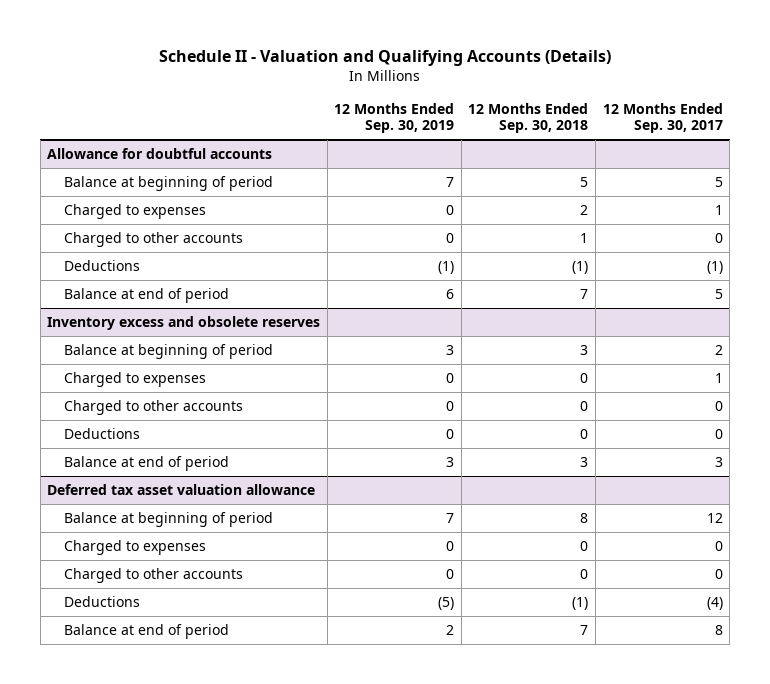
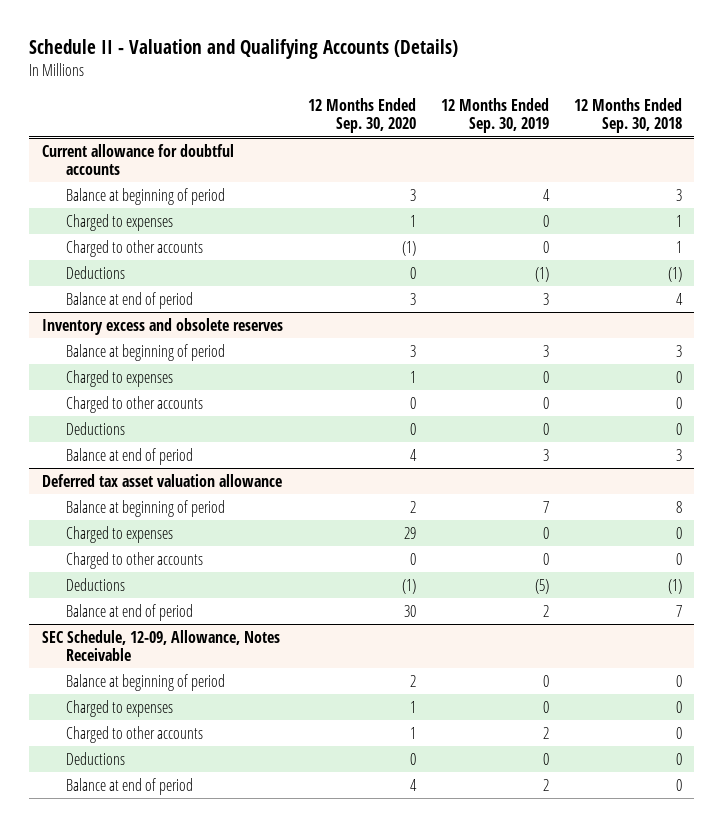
- | 12 Months Ended Sep. 30, 2019 | 12 Months Ended Sep. 30, 2018 | 12 Months Ended Sep. 30, 2017
+ | 12 Months Ended Sep. 30, 2020 | 12 Months Ended Sep. 30, 2019 | 12 Months Ended Sep. 30, 2018
- Allowance for doubtful accounts
- Balance at beginning of period | 7 | 5 | 5
- Charged to expenses | 0 | 2 | 1
+ Current allowance for doubtful accounts
+ Balance at beginning of period | 3 | 4 | 3
+ Charged to expenses | 1 | 0 | 1
- Balance at end of period | 6 | 7 | 5
+ Balance at end of period | 3 | 3 | 4
+ SEC Schedule, 12-09, Allowance, Notes Receivable
+ Balance at beginning of period | 2 | 0 | 0
+ Charged to expenses | 1 | 0 | 0
+ Charged to other accounts | 1 | 2 | 0
+ Deductions | 0 | 0 | 0
+ Balance at end of period | 4 | 2 | 0

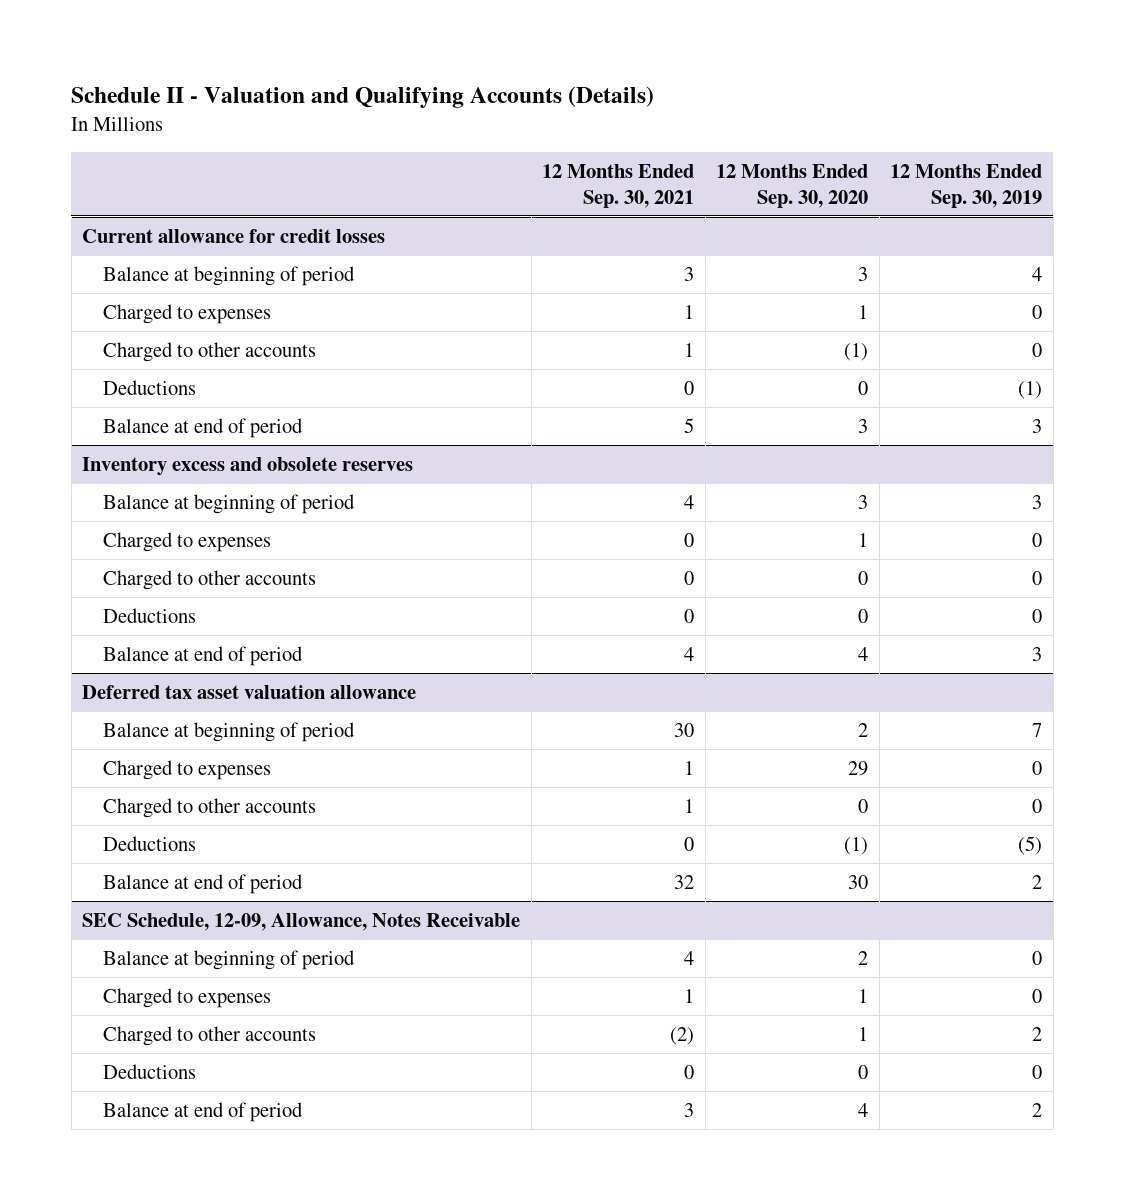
- | 12 Months Ended Sep. 30, 2020 | 12 Months Ended Sep. 30, 2019 | 12 Months Ended Sep. 30, 2018
+ | 12 Months Ended Sep. 30, 2021 | 12 Months Ended Sep. 30, 2020 | 12 Months Ended Sep. 30, 2019
- Current allowance for doubtful accounts
+ Current allowance for credit losses

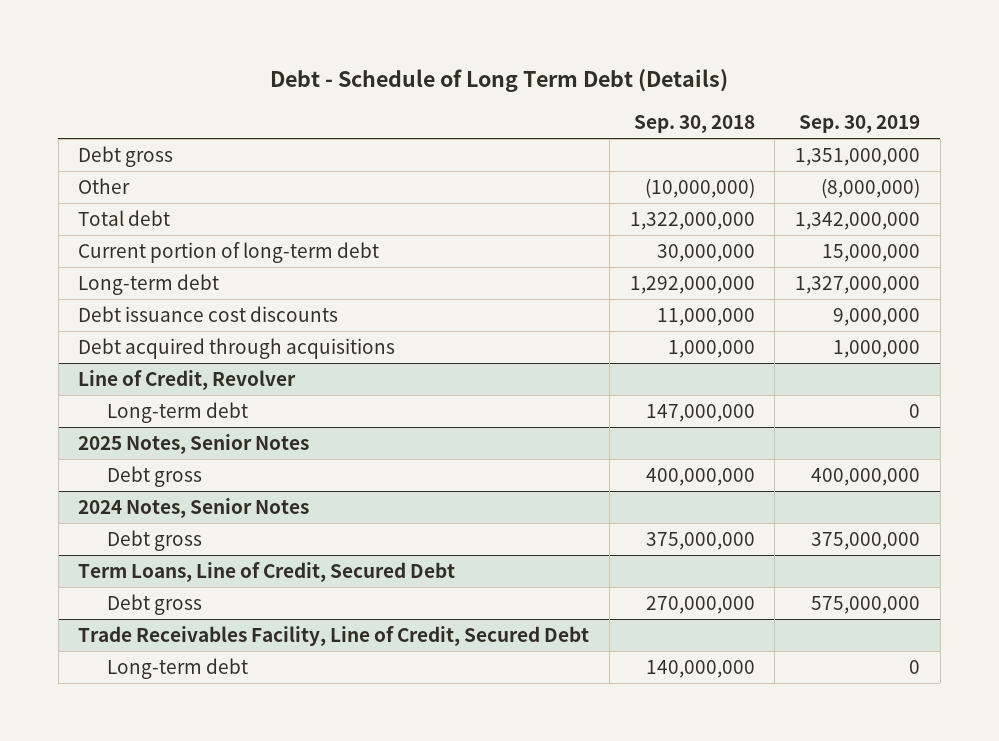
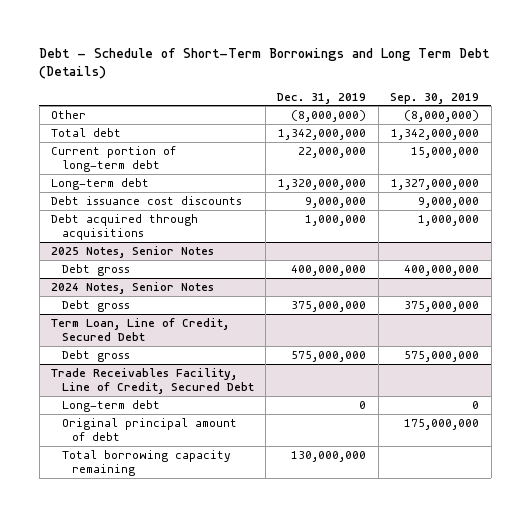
- Debt - Schedule of Long Term Debt (Details)
+ Debt - Schedule of Short-Term Borrowings and Long Term Debt (Details)
- | Sep. 30, 2018 | Sep. 30, 2019
+ | Dec. 31, 2019 | Sep. 30, 2019
- Debt gross | | 1,351,000,000
- Line of Credit, Revolver
- Long-term debt | 147,000,000 | 0
- Term Loans, Line of Credit, Secured Debt
+ Term Loan, Line of Credit, Secured Debt
@ Trade Receivables Facility, Line of Credit, Secured Debt
+ Original principal amount of debt | | 175,000,000
+ Total borrowing capacity remaining | 130,000,000 |

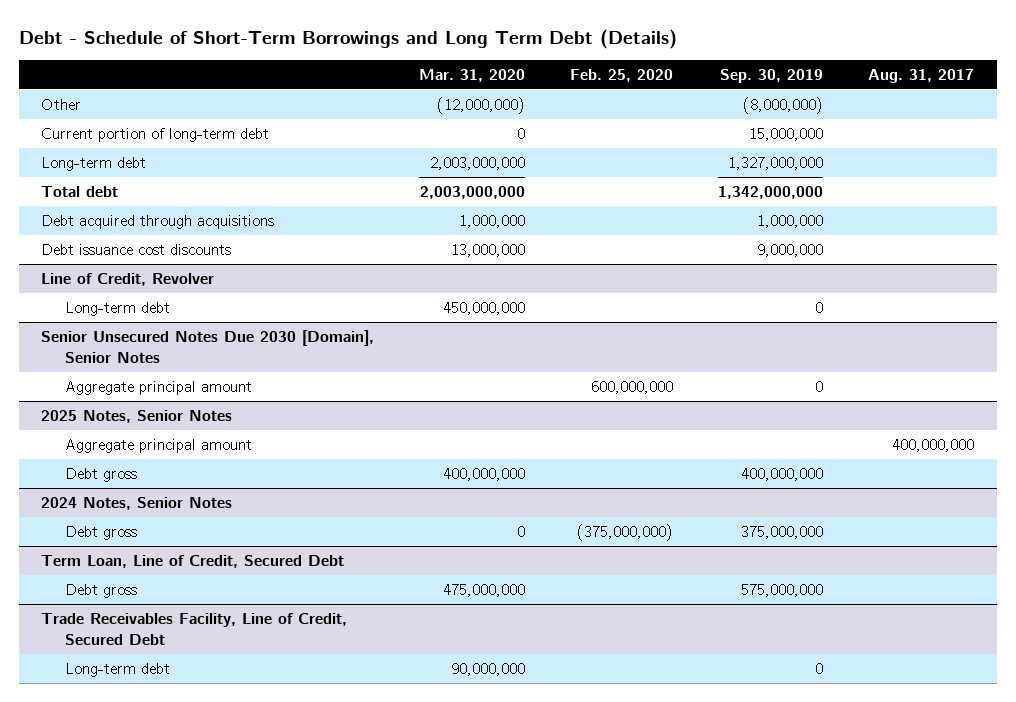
- | Dec. 31, 2019 | Sep. 30, 2019
+ | Mar. 31, 2020 | Feb. 25, 2020 | Sep. 30, 2019 | Aug. 31, 2017
moved down: Total debt | 2,003,000,000 | | 1,342,000,000 |
moved down: Debt issuance cost discounts | 13,000,000 | | 9,000,000 |
+ Line of Credit, Revolver
+ Long-term debt | 450,000,000 | | 0 |
+ Senior Unsecured Notes Due 2030 [Domain], Senior Notes
+ Aggregate principal amount | | 600,000,000 | 0 |
@ 2025 Notes, Senior Notes
+ Aggregate principal amount | | | | 400,000,000
@ Trade Receivables Facility, Line of Credit, Secured Debt
- Original principal amount of debt | | 175,000,000
- Total borrowing capacity remaining | 130,000,000 |

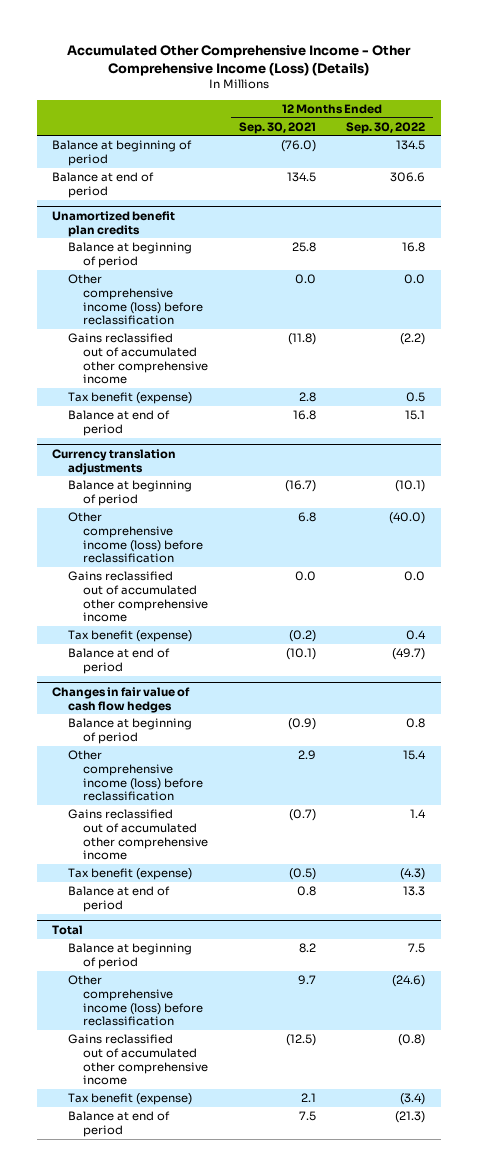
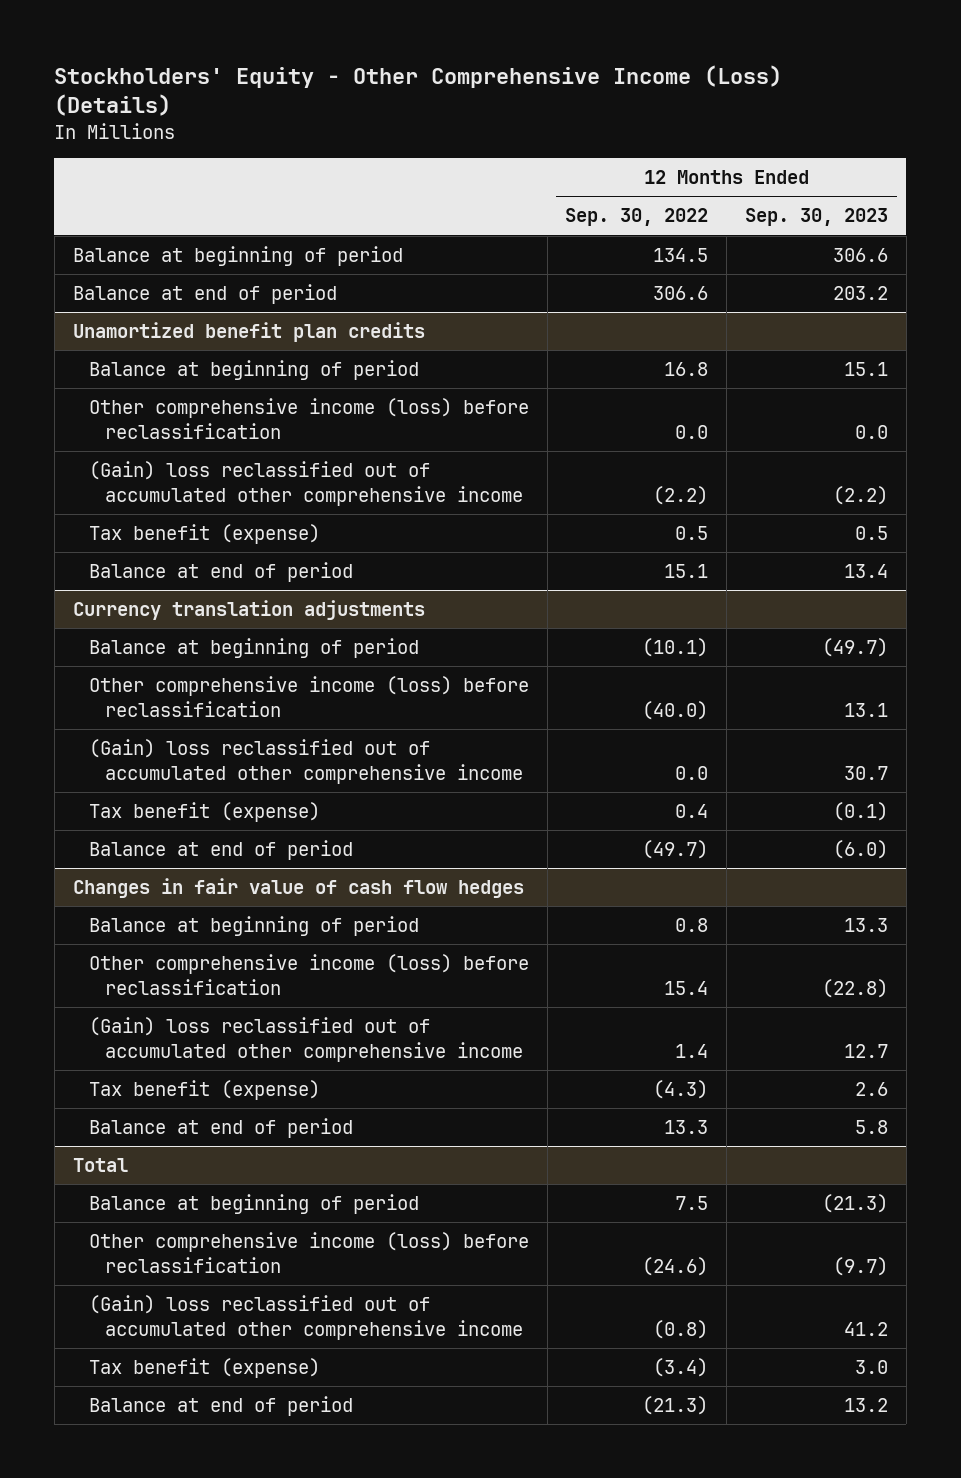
- Accumulated Other Comprehensive Income - Other Comprehensive Income (Loss) (Details)
+ Stockholders' Equity - Other Comprehensive Income (Loss) (Details)
- | 12 Months Ended Sep. 30, 2021 | 12 Months Ended Sep. 30, 2022
+ | 12 Months Ended Sep. 30, 2022 | 12 Months Ended Sep. 30, 2023
@ Unamortized benefit plan credits
- Gains reclassified out of accumulated other comprehensive income | (11.8) | (2.2)
+ (Gain) loss reclassified out of accumulated other comprehensive income | (2.2) | (2.2)
@ Currency translation adjustments
- Gains reclassified out of accumulated other comprehensive income | 0.0 | 0.0
+ (Gain) loss reclassified out of accumulated other comprehensive income | 0.0 | 30.7
@ Changes in fair value of cash flow hedges
- Gains reclassified out of accumulated other comprehensive income | (0.7) | 1.4
+ (Gain) loss reclassified out of accumulated other comprehensive income | 1.4 | 12.7
@ Total
- Gains reclassified out of accumulated other comprehensive income | (12.5) | (0.8)
+ (Gain) loss reclassified out of accumulated other comprehensive income | (0.8) | 41.2

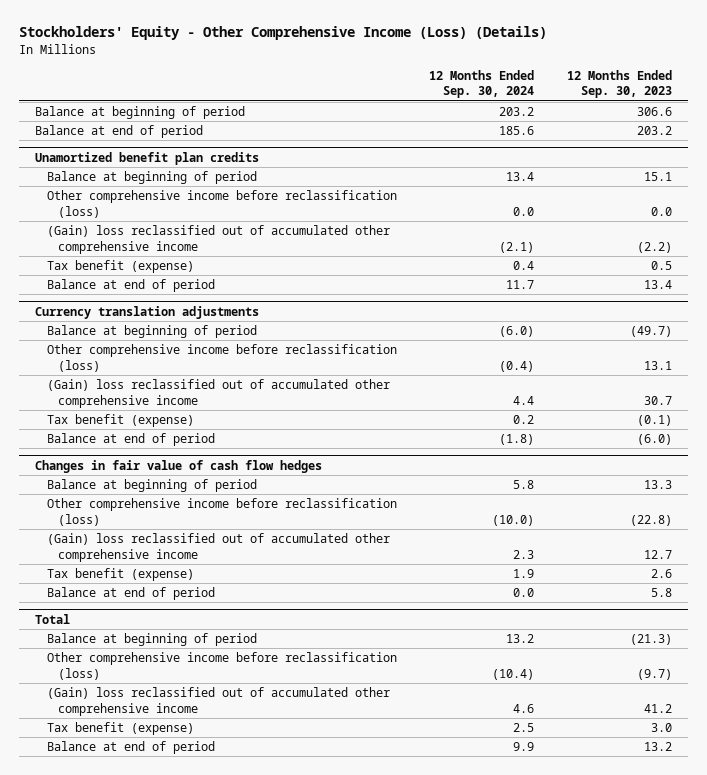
- | 12 Months Ended Sep. 30, 2022 | 12 Months Ended Sep. 30, 2023
+ | 12 Months Ended Sep. 30, 2024 | 12 Months Ended Sep. 30, 2023
@ Unamortized benefit plan credits
- Other comprehensive income (loss) before reclassification | 0.0 | 0.0
+ Other comprehensive income before reclassification (loss) | 0.0 | 0.0
@ Currency translation adjustments
- Other comprehensive income (loss) before reclassification | (40.0) | 13.1
+ Other comprehensive income before reclassification (loss) | (0.4) | 13.1
@ Changes in fair value of cash flow hedges
- Other comprehensive income (loss) before reclassification | 15.4 | (22.8)
+ Other comprehensive income before reclassification (loss) | (10.0) | (22.8)
@ Total
- Other comprehensive income (loss) before reclassification | (24.6) | (9.7)
+ Other comprehensive income before reclassification (loss) | (10.4) | (9.7)

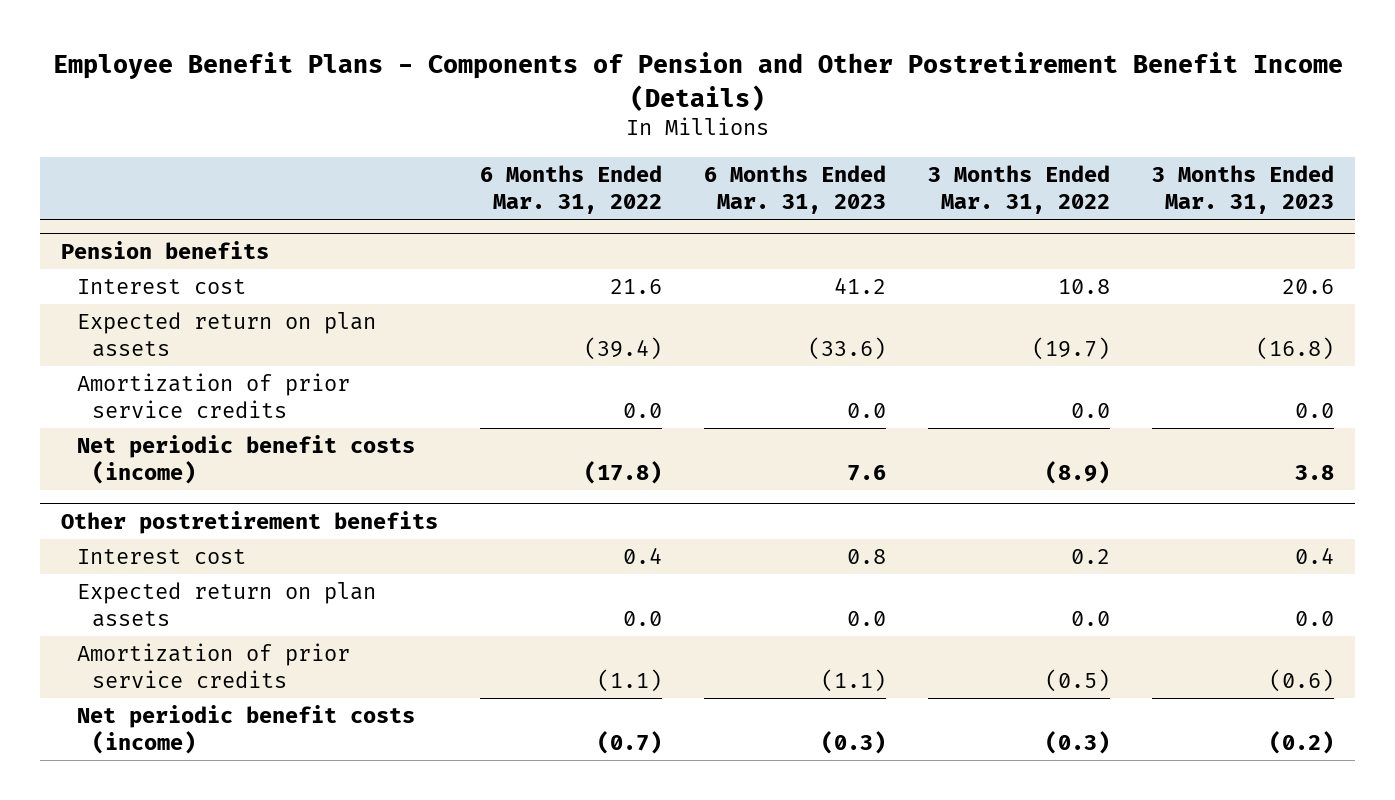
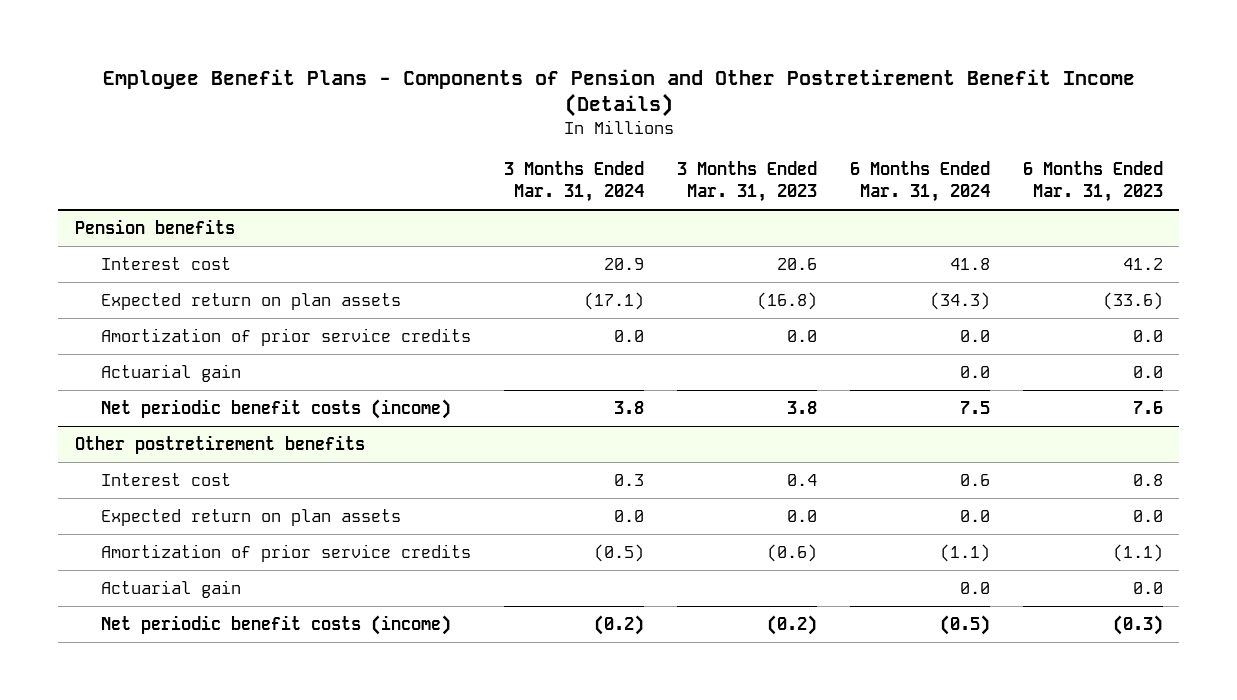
- | 6 Months Ended Mar. 31, 2022 | 6 Months Ended Mar. 31, 2023 | 3 Months Ended Mar. 31, 2022 | 3 Months Ended Mar. 31, 2023
+ | 3 Months Ended Mar. 31, 2024 | 3 Months Ended Mar. 31, 2023 | 6 Months Ended Mar. 31, 2024 | 6 Months Ended Mar. 31, 2023
@ Pension benefits
+ Actuarial gain | | | 0.0 | 0.0
@ Other postretirement benefits
+ Actuarial gain | | | 0.0 | 0.0

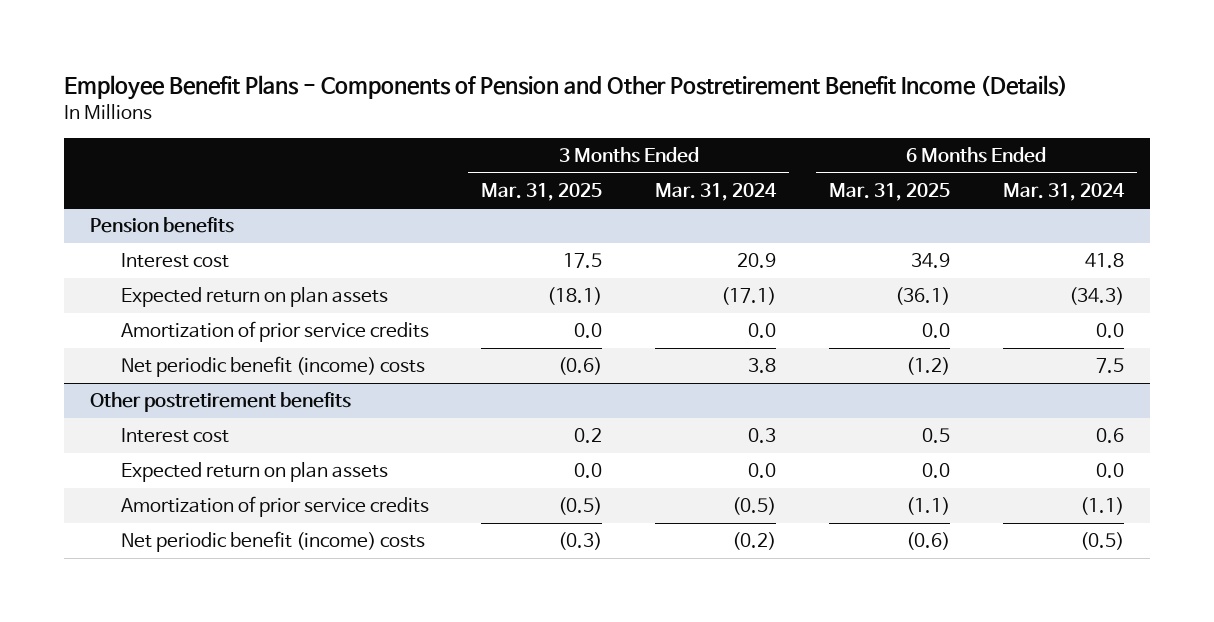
- | 3 Months Ended Mar. 31, 2024 | 3 Months Ended Mar. 31, 2023 | 6 Months Ended Mar. 31, 2024 | 6 Months Ended Mar. 31, 2023
+ | 3 Months Ended Mar. 31, 2025 | 3 Months Ended Mar. 31, 2024 | 6 Months Ended Mar. 31, 2025 | 6 Months Ended Mar. 31, 2024
@ Pension benefits
- Actuarial gain | | | 0.0 | 0.0
- Net periodic benefit costs (income) | 3.8 | 3.8 | 7.5 | 7.6
+ Net periodic benefit (income) costs | (0.6) | 3.8 | (1.2) | 7.5
@ Other postretirement benefits
- Actuarial gain | | | 0.0 | 0.0
- Net periodic benefit costs (income) | (0.2) | (0.2) | (0.5) | (0.3)
+ Net periodic benefit (income) costs | (0.3) | (0.2) | (0.6) | (0.5)

